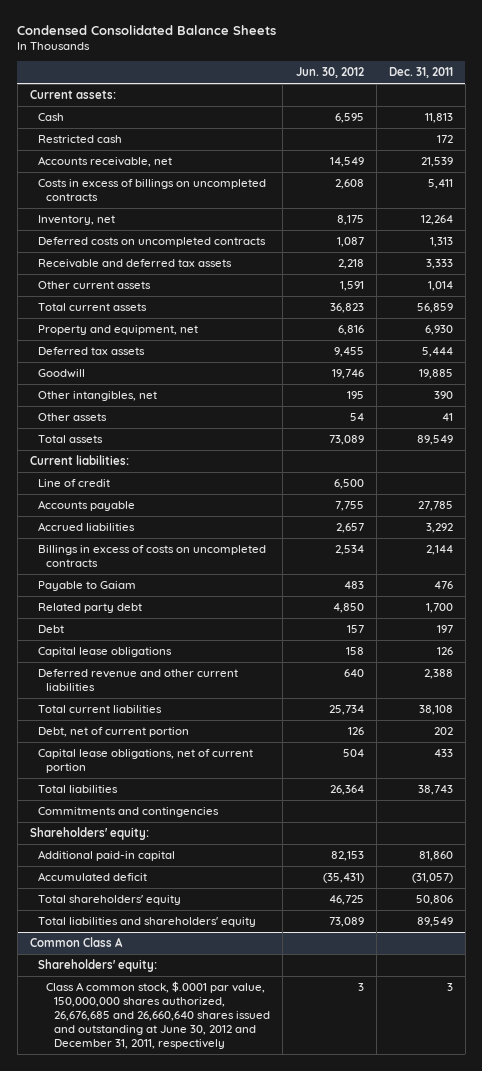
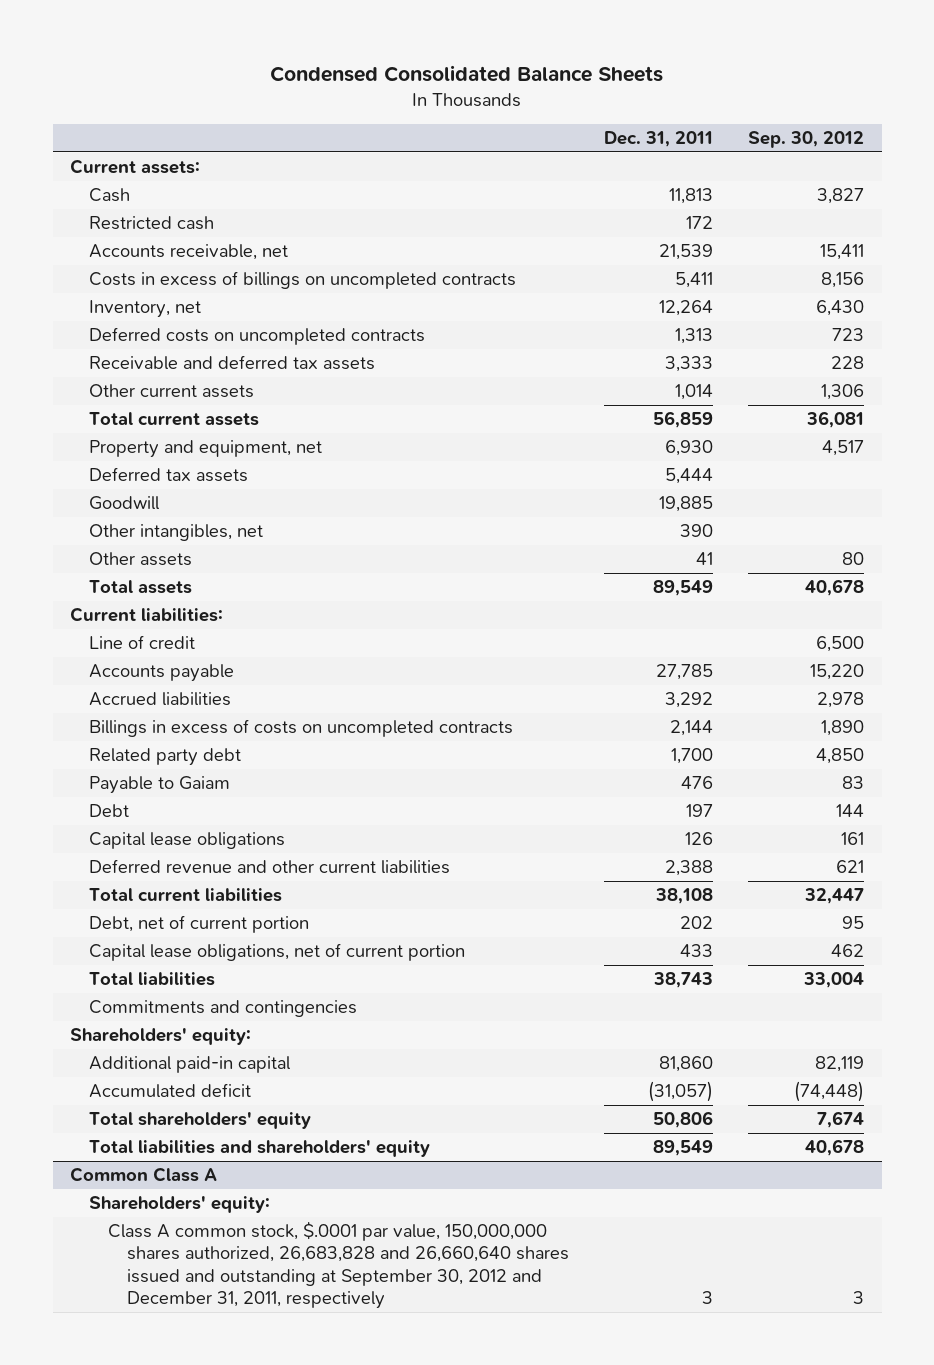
- | Jun. 30, 2012 | Dec. 31, 2011
+ | Dec. 31, 2011 | Sep. 30, 2012
moved down: Payable to Gaiam | 476 | 83
@ Common Class A
- Class A common stock, $.0001 par value, 150,000,000 shares authorized, 26,676,685 and 26,660,640 shares issued and outstanding at June 30, 2012 and December 31, 2011, respectively | 3 | 3
+ Class A common stock, $.0001 par value, 150,000,000 shares authorized, 26,683,828 and 26,660,640 shares issued and outstanding at September 30, 2012 and December 31, 2011, respectively | 3 | 3

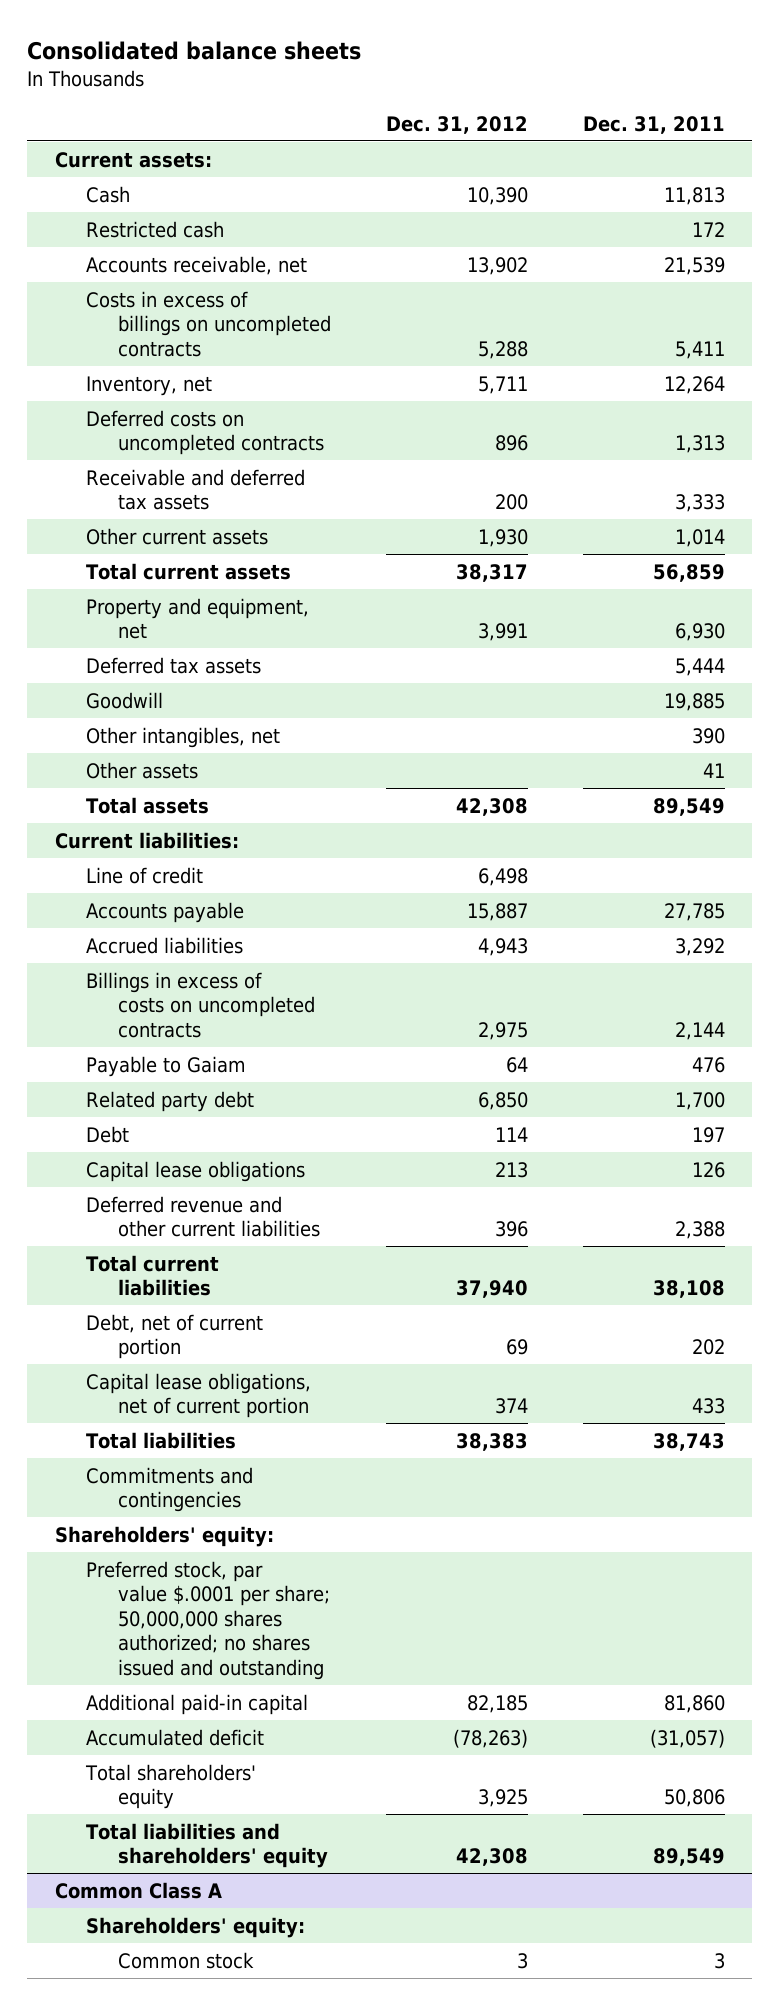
- Condensed Consolidated Balance Sheets
+ Consolidated balance sheets
- | Dec. 31, 2011 | Sep. 30, 2012
+ | Dec. 31, 2012 | Dec. 31, 2011
moved down: Related party debt | 6,850 | 1,700
+ Preferred stock, par value $.0001 per share; 50,000,000 shares authorized; no shares issued and outstanding
@ Common Class A
- Class A common stock, $.0001 par value, 150,000,000 shares authorized, 26,683,828 and 26,660,640 shares issued and outstanding at September 30, 2012 and December 31, 2011, respectively | 3 | 3
+ Common stock | 3 | 3

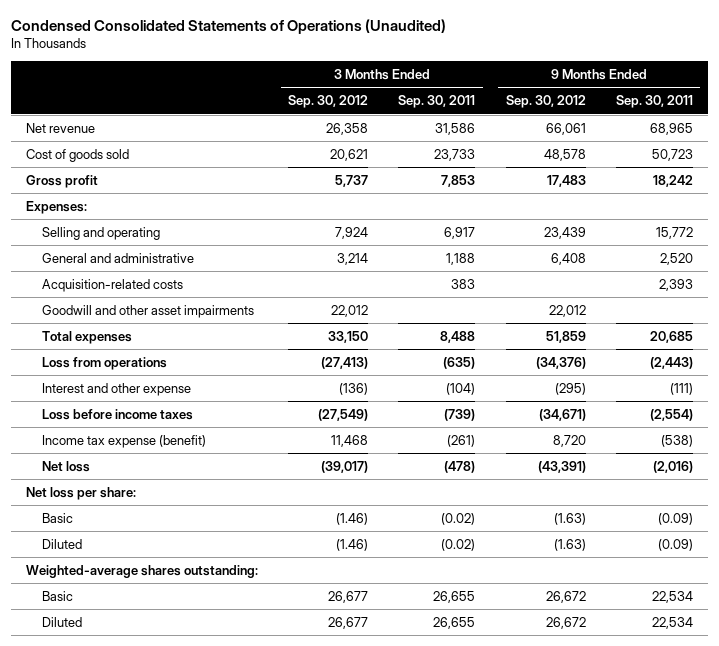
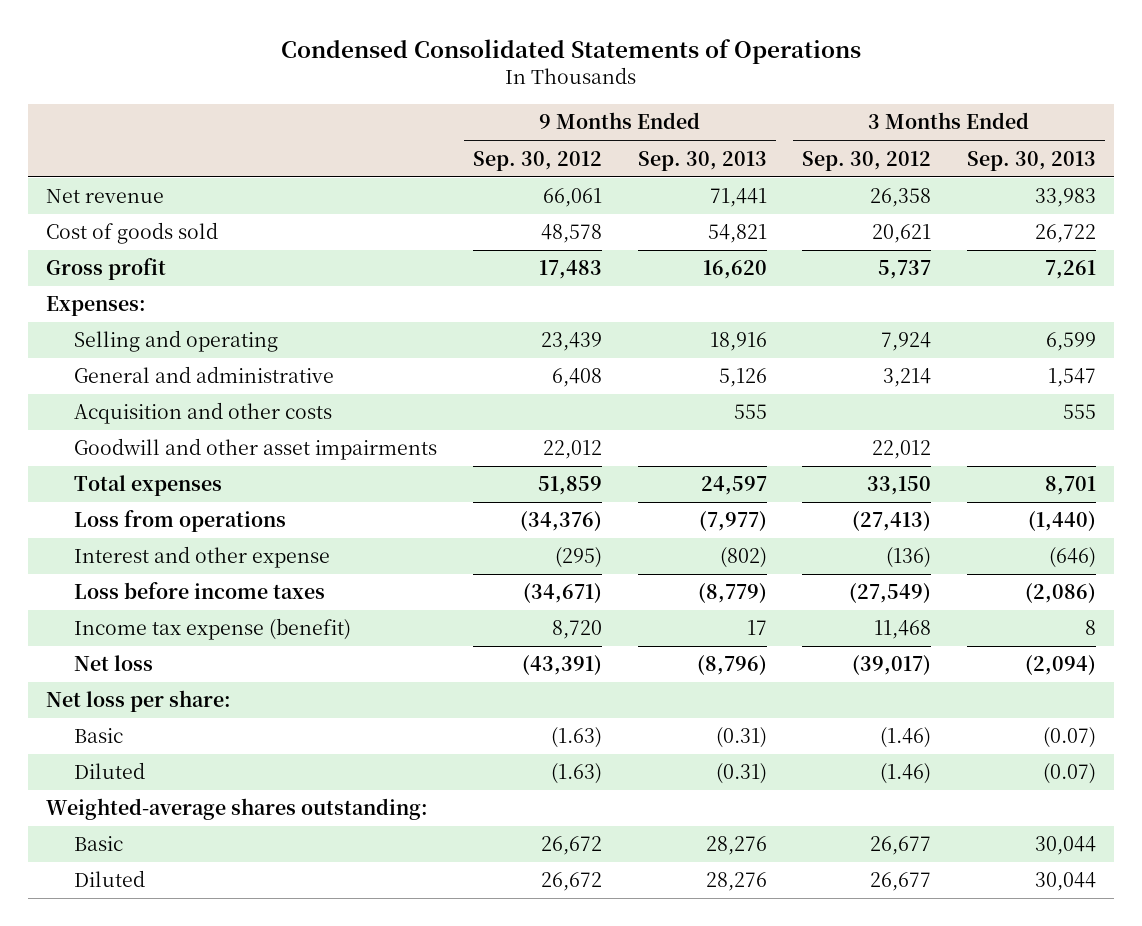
- Condensed Consolidated Statements of Operations (Unaudited)
+ Condensed Consolidated Statements of Operations
- | 3 Months Ended Sep. 30, 2012 | 3 Months Ended Sep. 30, 2011 | 9 Months Ended Sep. 30, 2012 | 9 Months Ended Sep. 30, 2011
+ | 9 Months Ended Sep. 30, 2012 | 9 Months Ended Sep. 30, 2013 | 3 Months Ended Sep. 30, 2012 | 3 Months Ended Sep. 30, 2013
- Acquisition-related costs | | 383 | | 2,393
+ Acquisition and other costs | | 555 | | 555

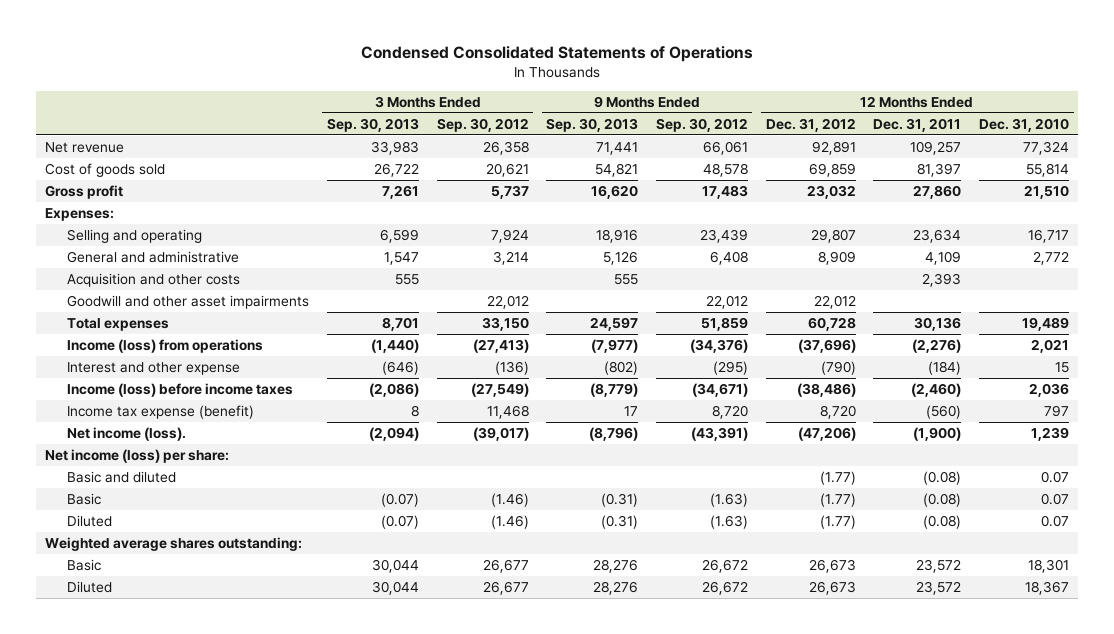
- | 9 Months Ended Sep. 30, 2012 | 9 Months Ended Sep. 30, 2013 | 3 Months Ended Sep. 30, 2012 | 3 Months Ended Sep. 30, 2013
+ | 3 Months Ended Sep. 30, 2013 | 3 Months Ended Sep. 30, 2012 | 9 Months Ended Sep. 30, 2013 | 9 Months Ended Sep. 30, 2012 | 12 Months Ended Dec. 31, 2012 | 12 Months Ended Dec. 31, 2011 | 12 Months Ended Dec. 31, 2010
- Loss from operations | (34,376) | (7,977) | (27,413) | (1,440)
+ Income (loss) from operations | (1,440) | (27,413) | (7,977) | (34,376) | (37,696) | (2,276) | 2,021
- Loss before income taxes | (34,671) | (8,779) | (27,549) | (2,086)
+ Income (loss) before income taxes | (2,086) | (27,549) | (8,779) | (34,671) | (38,486) | (2,460) | 2,036
- Net loss | (43,391) | (8,796) | (39,017) | (2,094)
- Net loss per share:
+ Net income (loss). | (2,094) | (39,017) | (8,796) | (43,391) | (47,206) | (1,900) | 1,239
+ Net income (loss) per share:
+ Basic and diluted | | | | | (1.77) | (0.08) | 0.07
- Weighted-average shares outstanding:
+ Weighted average shares outstanding:

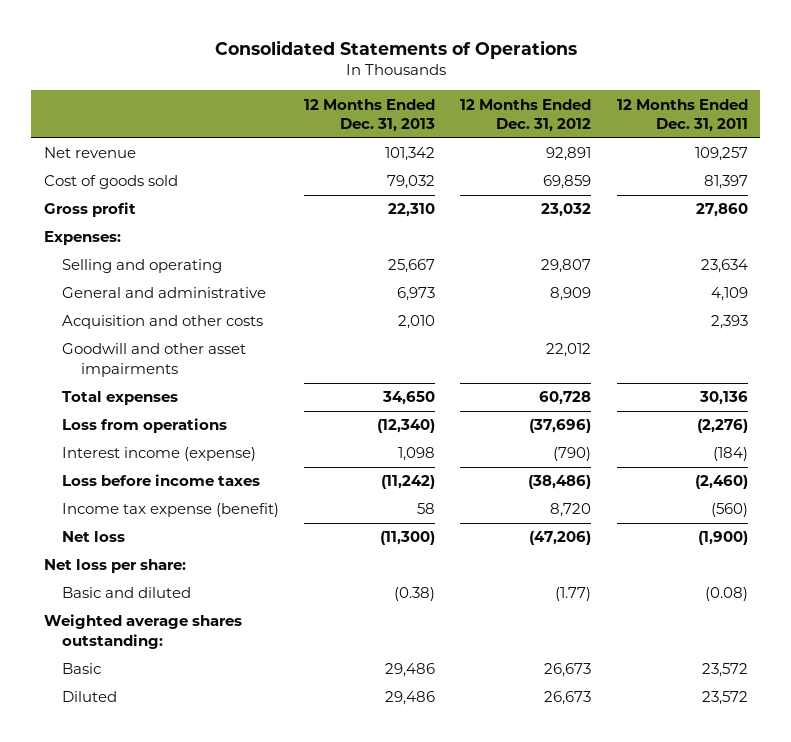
- Condensed Consolidated Statements of Operations
+ Consolidated Statements of Operations
- | 3 Months Ended Sep. 30, 2013 | 3 Months Ended Sep. 30, 2012 | 9 Months Ended Sep. 30, 2013 | 9 Months Ended Sep. 30, 2012 | 12 Months Ended Dec. 31, 2012 | 12 Months Ended Dec. 31, 2011 | 12 Months Ended Dec. 31, 2010
+ | 12 Months Ended Dec. 31, 2013 | 12 Months Ended Dec. 31, 2012 | 12 Months Ended Dec. 31, 2011
- Income (loss) from operations | (1,440) | (27,413) | (7,977) | (34,376) | (37,696) | (2,276) | 2,021
- Interest and other expense | (646) | (136) | (802) | (295) | (790) | (184) | 15
- Income (loss) before income taxes | (2,086) | (27,549) | (8,779) | (34,671) | (38,486) | (2,460) | 2,036
+ Loss from operations | (12,340) | (37,696) | (2,276)
+ Interest income (expense) | 1,098 | (790) | (184)
+ Loss before income taxes | (11,242) | (38,486) | (2,460)
- Net income (loss). | (2,094) | (39,017) | (8,796) | (43,391) | (47,206) | (1,900) | 1,239
- Net income (loss) per share:
+ Net loss | (11,300) | (47,206) | (1,900)
+ Net loss per share:
- Basic | (0.07) | (1.46) | (0.31) | (1.63) | (1.77) | (0.08) | 0.07
- Diluted | (0.07) | (1.46) | (0.31) | (1.63) | (1.77) | (0.08) | 0.07

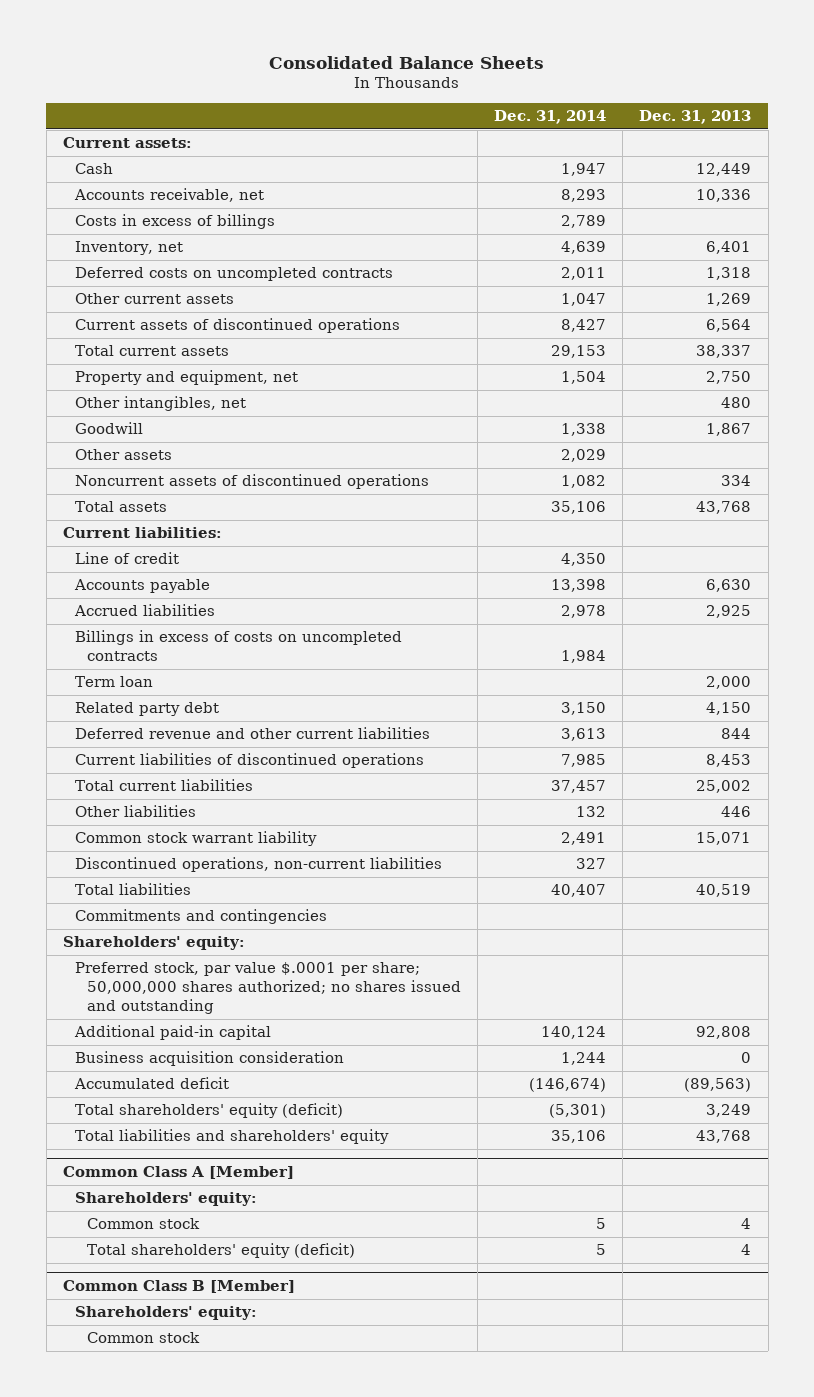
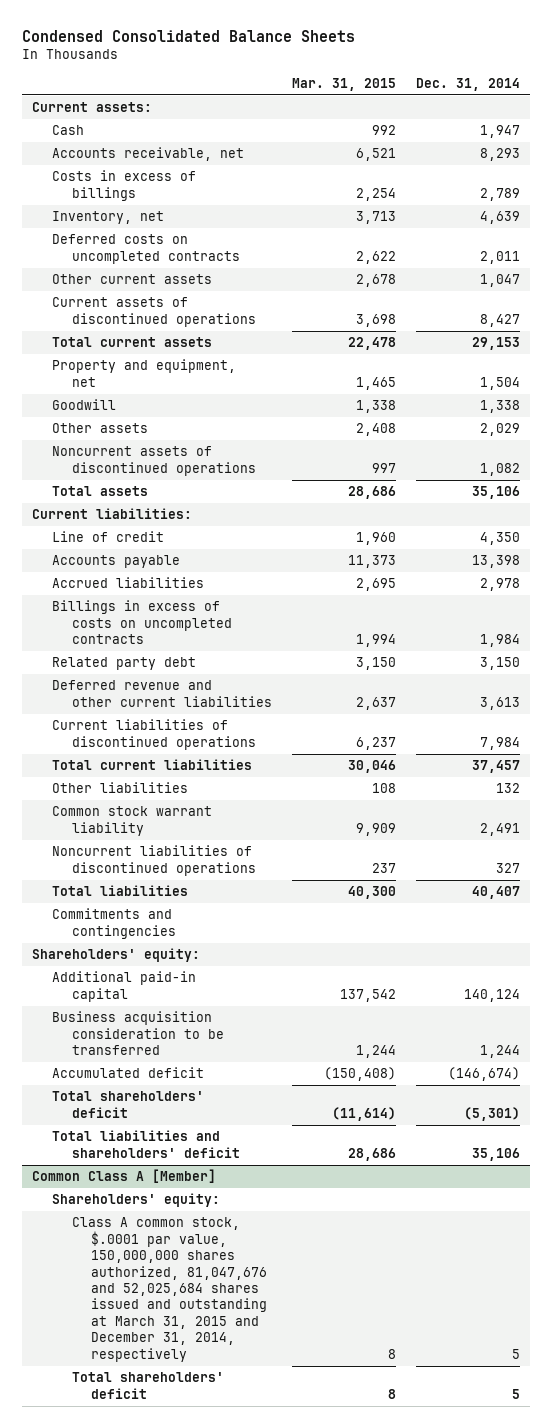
- Consolidated Balance Sheets
+ Condensed Consolidated Balance Sheets
- | Dec. 31, 2014 | Dec. 31, 2013
+ | Mar. 31, 2015 | Dec. 31, 2014
- Other intangibles, net | | 480
- Term loan | | 2,000
- Current liabilities of discontinued operations | 7,985 | 8,453
+ Current liabilities of discontinued operations | 6,237 | 7,984
- Discontinued operations, non-current liabilities | 327 |
+ Noncurrent liabilities of discontinued operations | 237 | 327
- Preferred stock, par value $.0001 per share; 50,000,000 shares authorized; no shares issued and outstanding
- Business acquisition consideration | 1,244 | 0
+ Business acquisition consideration to be transferred | 1,244 | 1,244
- Total shareholders' equity (deficit) | (5,301) | 3,249
- Total liabilities and shareholders' equity | 35,106 | 43,768
+ Total shareholders' deficit | (11,614) | (5,301)
+ Total liabilities and shareholders' deficit | 28,686 | 35,106
@ Common Class A [Member]
- Common stock | 5 | 4
- Total shareholders' equity (deficit) | 5 | 4
- Common Class B [Member]
- Shareholders' equity:
- Common stock
@ Common Class A [Member]
+ Class A common stock, $.0001 par value, 150,000,000 shares authorized, 81,047,676 and 52,025,684 shares issued and outstanding at March 31, 2015 and December 31, 2014, respectively | 8 | 5
+ Total shareholders' deficit | 8 | 5

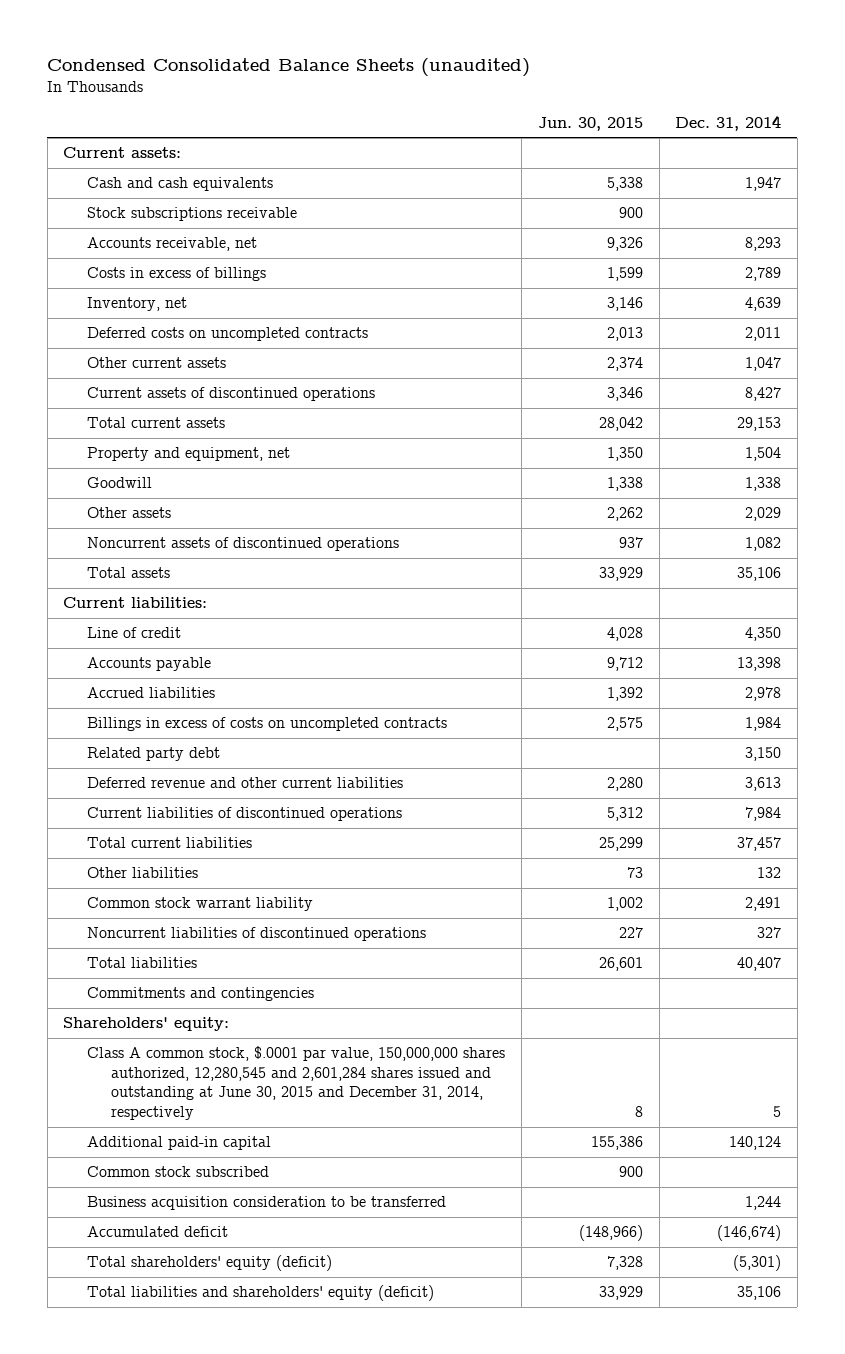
- Condensed Consolidated Balance Sheets
+ Condensed Consolidated Balance Sheets (unaudited)
- | Mar. 31, 2015 | Dec. 31, 2014
+ | Jun. 30, 2015 | Dec. 31, 2014
- Cash | 992 | 1,947
+ Cash and cash equivalents | 5,338 | 1,947
+ Stock subscriptions receivable | 900 |
+ Class A common stock, $.0001 par value, 150,000,000 shares authorized, 12,280,545 and 2,601,284 shares issued and outstanding at June 30, 2015 and December 31, 2014, respectively | 8 | 5
+ Common stock subscribed | 900 |
- Total shareholders' deficit | (11,614) | (5,301)
- Total liabilities and shareholders' deficit | 28,686 | 35,106
- Common Class A [Member]
- Shareholders' equity:
- Class A common stock, $.0001 par value, 150,000,000 shares authorized, 81,047,676 and 52,025,684 shares issued and outstanding at March 31, 2015 and December 31, 2014, respectively | 8 | 5
- Total shareholders' deficit | 8 | 5
+ Total shareholders' equity (deficit) | 7,328 | (5,301)
+ Total liabilities and shareholders' equity (deficit) | 33,929 | 35,106

